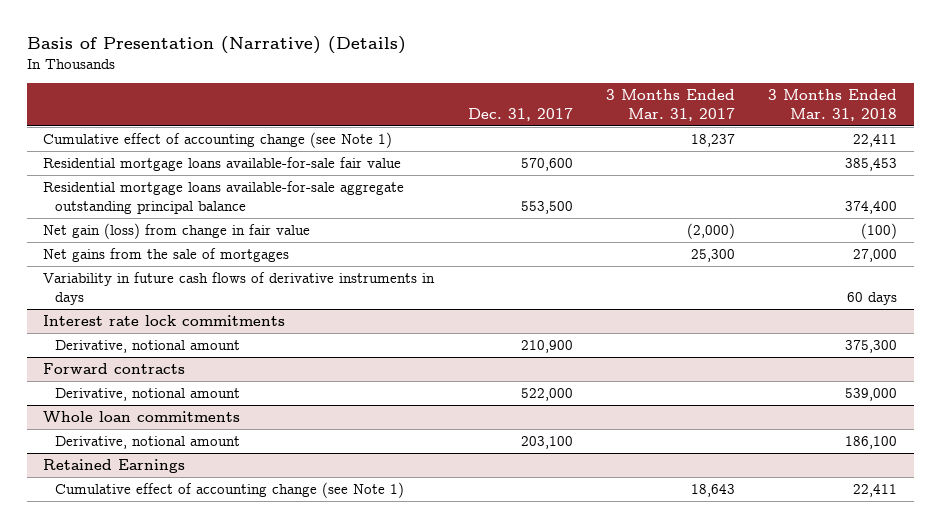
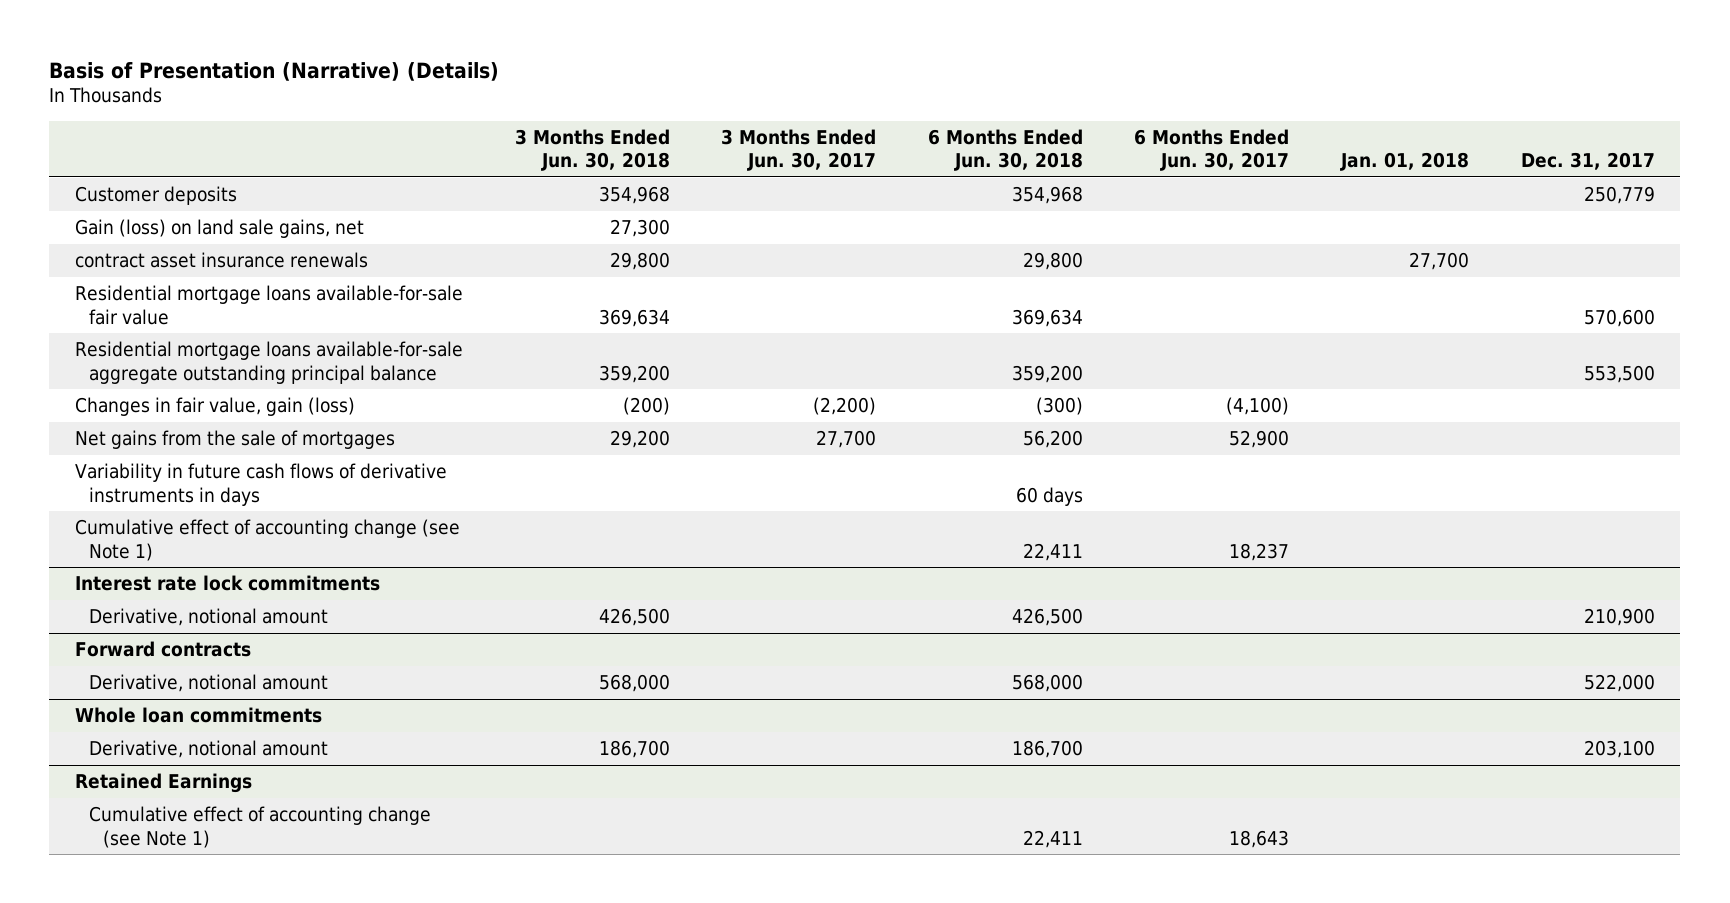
- | Dec. 31, 2017 | 3 Months Ended Mar. 31, 2017 | 3 Months Ended Mar. 31, 2018
+ | 3 Months Ended Jun. 30, 2018 | 3 Months Ended Jun. 30, 2017 | 6 Months Ended Jun. 30, 2018 | 6 Months Ended Jun. 30, 2017 | Jan. 01, 2018 | Dec. 31, 2017
+ Customer deposits | 354,968 | | 354,968 | | | 250,779
+ Gain (loss) on land sale gains, net | 27,300 | | | | |
+ contract asset insurance renewals | 29,800 | | 29,800 | | 27,700 |
- Net gain (loss) from change in fair value | | (2,000) | (100)
+ Changes in fair value, gain (loss) | (200) | (2,200) | (300) | (4,100) | |
moved down: Cumulative effect of accounting change (see Note 1) | | | 22,411 | 18,237 | |

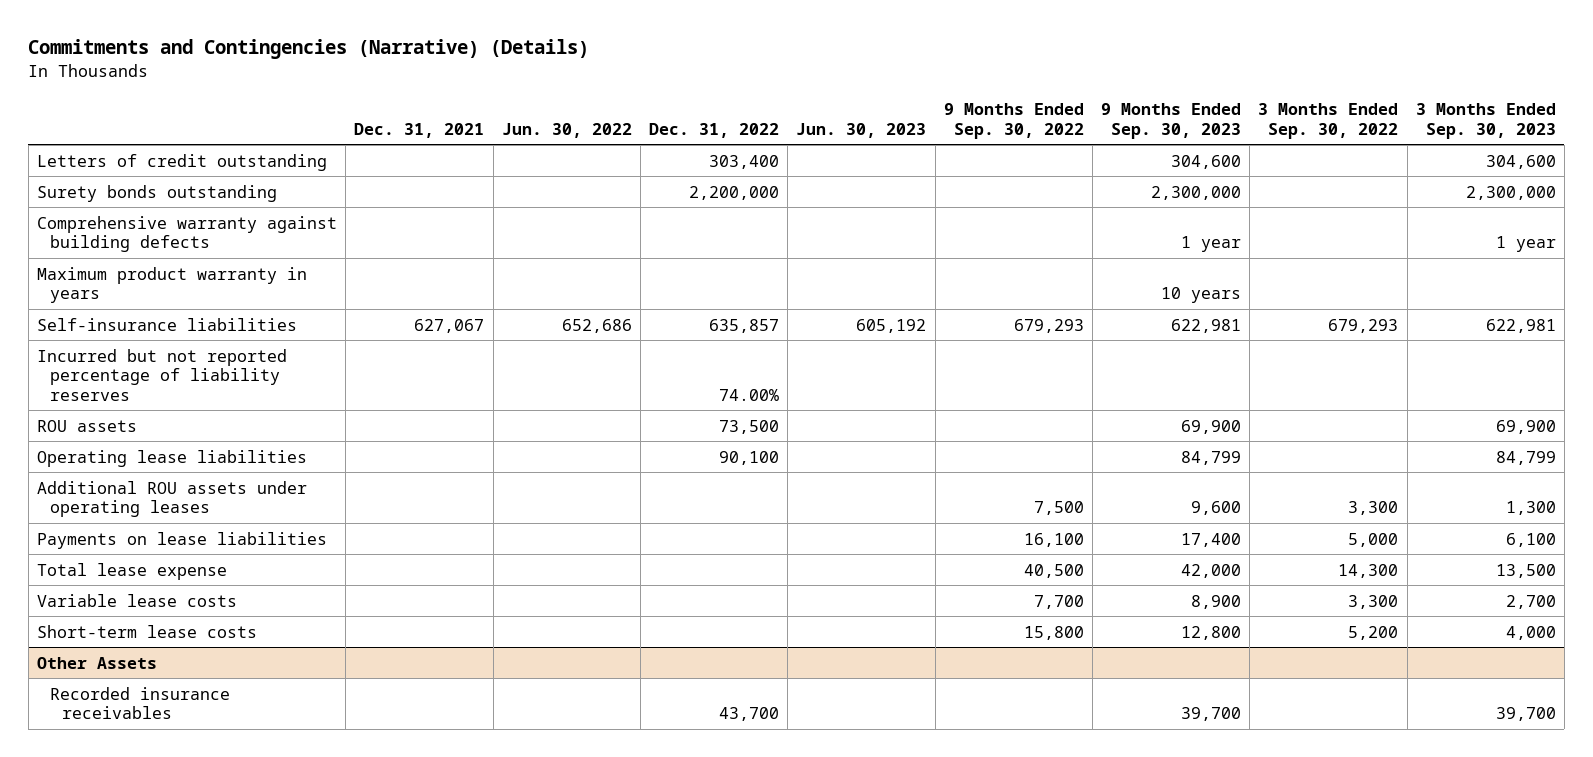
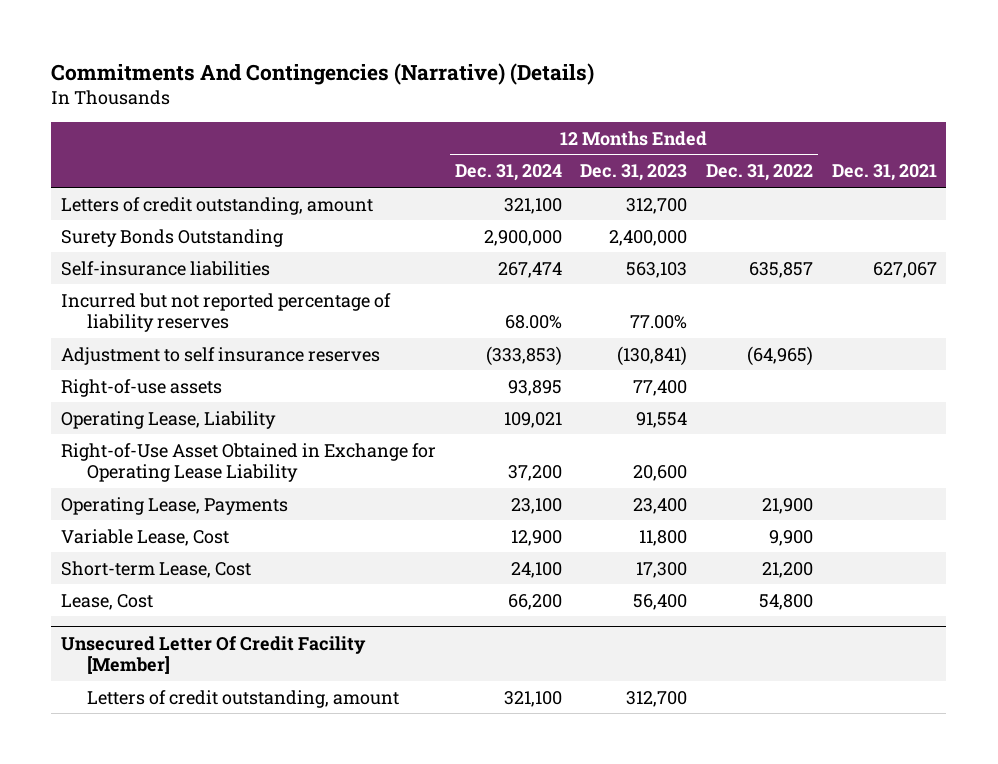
- Commitments and Contingencies (Narrative) (Details)
+ Commitments And Contingencies (Narrative) (Details)
- | Dec. 31, 2021 | Jun. 30, 2022 | Dec. 31, 2022 | Jun. 30, 2023 | 9 Months Ended Sep. 30, 2022 | 9 Months Ended Sep. 30, 2023 | 3 Months Ended Sep. 30, 2022 | 3 Months Ended Sep. 30, 2023
+ | 12 Months Ended Dec. 31, 2024 | 12 Months Ended Dec. 31, 2023 | 12 Months Ended Dec. 31, 2022 | Dec. 31, 2021
- Letters of credit outstanding | | | 303,400 | | | 304,600 | | 304,600
- Surety bonds outstanding | | | 2,200,000 | | | 2,300,000 | | 2,300,000
- Comprehensive warranty against building defects | | | | | | 1 year | | 1 year
- Maximum product warranty in years | | | | | | 10 years | |
+ Letters of credit outstanding, amount | 321,100 | 312,700 | |
+ Surety Bonds Outstanding | 2,900,000 | 2,400,000 | |
- ROU assets | | | 73,500 | | | 69,900 | | 69,900
- Operating lease liabilities | | | 90,100 | | | 84,799 | | 84,799
- Additional ROU assets under operating leases | | | | | 7,500 | 9,600 | 3,300 | 1,300
- Payments on lease liabilities | | | | | 16,100 | 17,400 | 5,000 | 6,100
- Total lease expense | | | | | 40,500 | 42,000 | 14,300 | 13,500
- Variable lease costs | | | | | 7,700 | 8,900 | 3,300 | 2,700
- Short-term lease costs | | | | | 15,800 | 12,800 | 5,200 | 4,000
- Other Assets
- Recorded insurance receivables | | | 43,700 | | | 39,700 | | 39,700
+ Adjustment to self insurance reserves | (333,853) | (130,841) | (64,965) |
+ Right-of-use assets | 93,895 | 77,400 | |
+ Operating Lease, Liability | 109,021 | 91,554 | |
+ Right-of-Use Asset Obtained in Exchange for Operating Lease Liability | 37,200 | 20,600 | |
+ Operating Lease, Payments | 23,100 | 23,400 | 21,900 |
+ Variable Lease, Cost | 12,900 | 11,800 | 9,900 |
+ Short-term Lease, Cost | 24,100 | 17,300 | 21,200 |
+ Lease, Cost | 66,200 | 56,400 | 54,800 |
+ Unsecured Letter Of Credit Facility [Member]
+ Letters of credit outstanding, amount | 321,100 | 312,700 | |

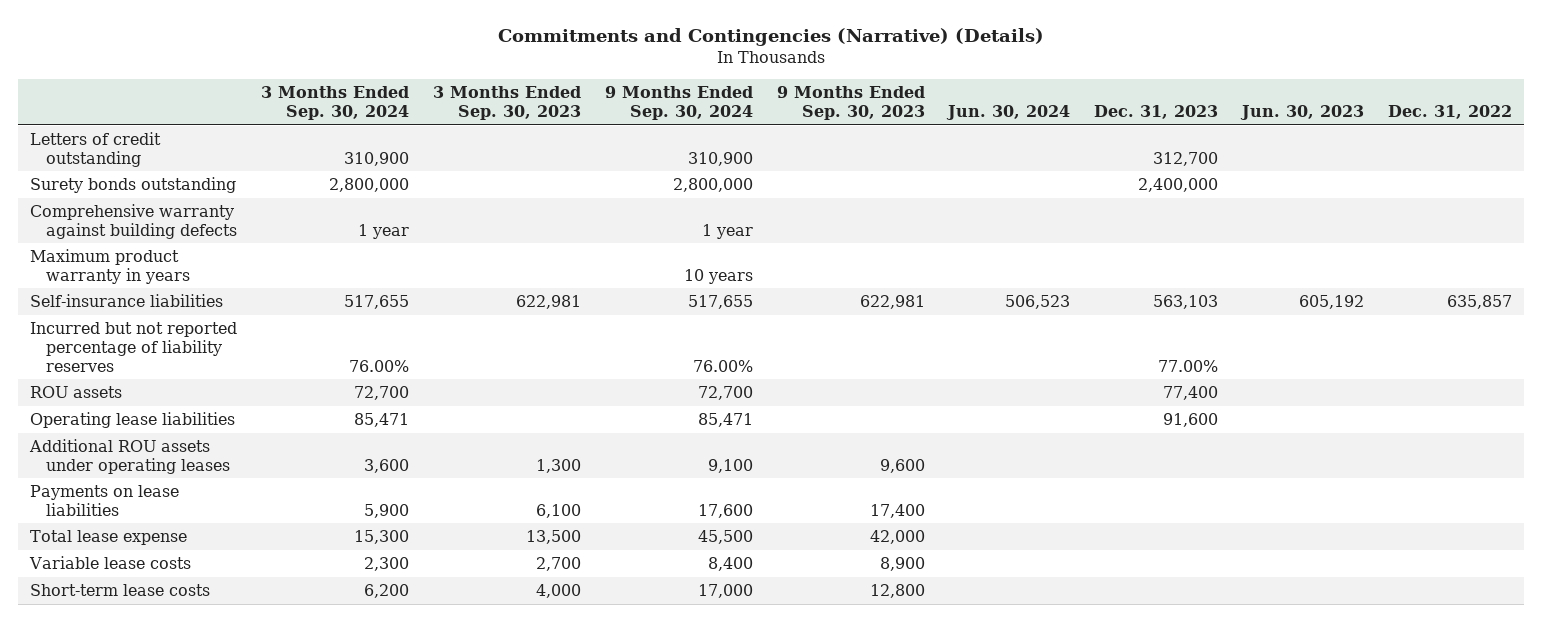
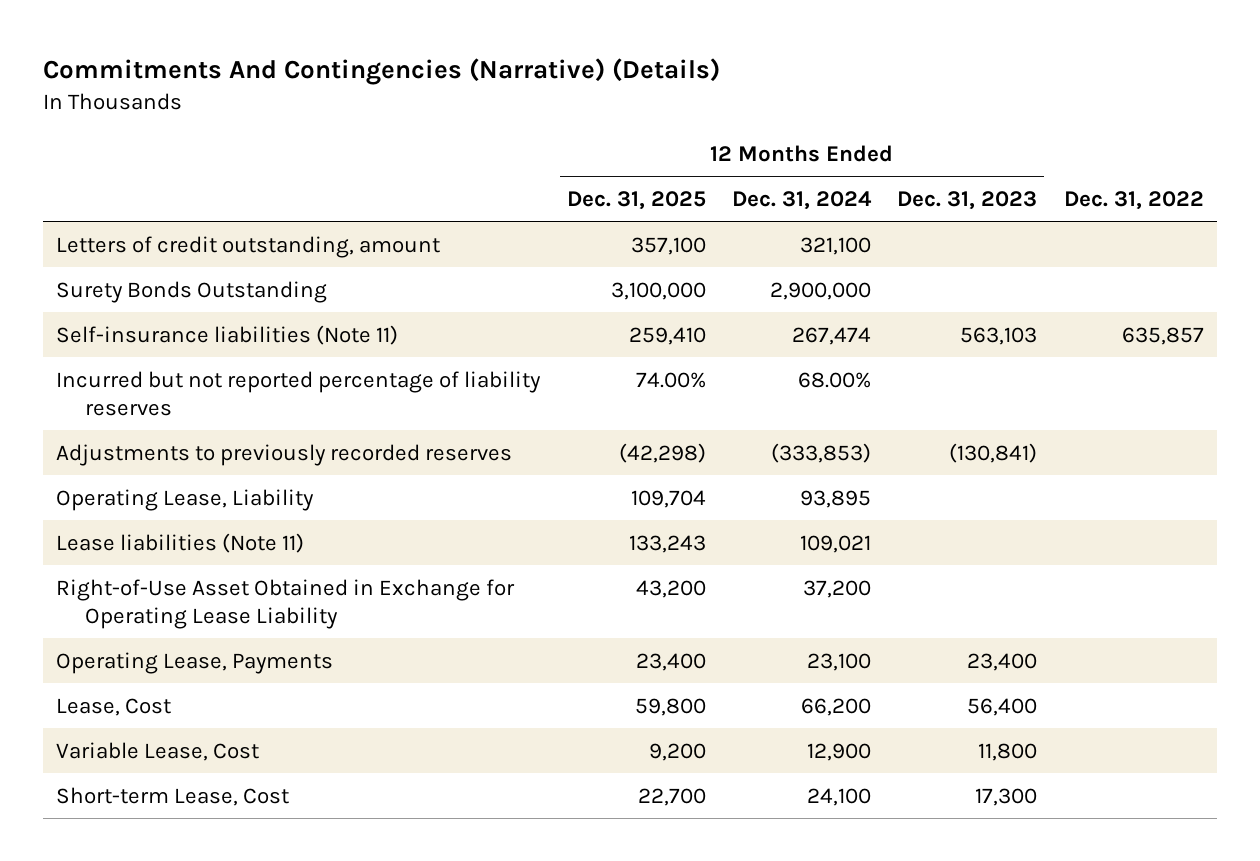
- Commitments and Contingencies (Narrative) (Details)
+ Commitments And Contingencies (Narrative) (Details)
- | 3 Months Ended Sep. 30, 2024 | 3 Months Ended Sep. 30, 2023 | 9 Months Ended Sep. 30, 2024 | 9 Months Ended Sep. 30, 2023 | Jun. 30, 2024 | Dec. 31, 2023 | Jun. 30, 2023 | Dec. 31, 2022
+ | 12 Months Ended Dec. 31, 2025 | 12 Months Ended Dec. 31, 2024 | 12 Months Ended Dec. 31, 2023 | Dec. 31, 2022
- Letters of credit outstanding | 310,900 | | 310,900 | | | 312,700 | |
- Surety bonds outstanding | 2,800,000 | | 2,800,000 | | | 2,400,000 | |
- Comprehensive warranty against building defects | 1 year | | 1 year | | | | |
- Maximum product warranty in years | | | 10 years | | | | |
- Self-insurance liabilities | 517,655 | 622,981 | 517,655 | 622,981 | 506,523 | 563,103 | 605,192 | 635,857
+ Letters of credit outstanding, amount | 357,100 | 321,100 | |
+ Surety Bonds Outstanding | 3,100,000 | 2,900,000 | |
+ Self-insurance liabilities (Note 11) | 259,410 | 267,474 | 563,103 | 635,857
- ROU assets | 72,700 | | 72,700 | | | 77,400 | |
- Operating lease liabilities | 85,471 | | 85,471 | | | 91,600 | |
- Additional ROU assets under operating leases | 3,600 | 1,300 | 9,100 | 9,600 | | | |
- Payments on lease liabilities | 5,900 | 6,100 | 17,600 | 17,400 | | | |
- Total lease expense | 15,300 | 13,500 | 45,500 | 42,000 | | | |
- Variable lease costs | 2,300 | 2,700 | 8,400 | 8,900 | | | |
- Short-term lease costs | 6,200 | 4,000 | 17,000 | 12,800 | | | |
+ Adjustments to previously recorded reserves | (42,298) | (333,853) | (130,841) |
+ Operating Lease, Liability | 109,704 | 93,895 | |
+ Lease liabilities (Note 11) | 133,243 | 109,021 | |
+ Right-of-Use Asset Obtained in Exchange for Operating Lease Liability | 43,200 | 37,200 | |
+ Operating Lease, Payments | 23,400 | 23,100 | 23,400 |
+ Lease, Cost | 59,800 | 66,200 | 56,400 |
+ Variable Lease, Cost | 9,200 | 12,900 | 11,800 |
+ Short-term Lease, Cost | 22,700 | 24,100 | 17,300 |

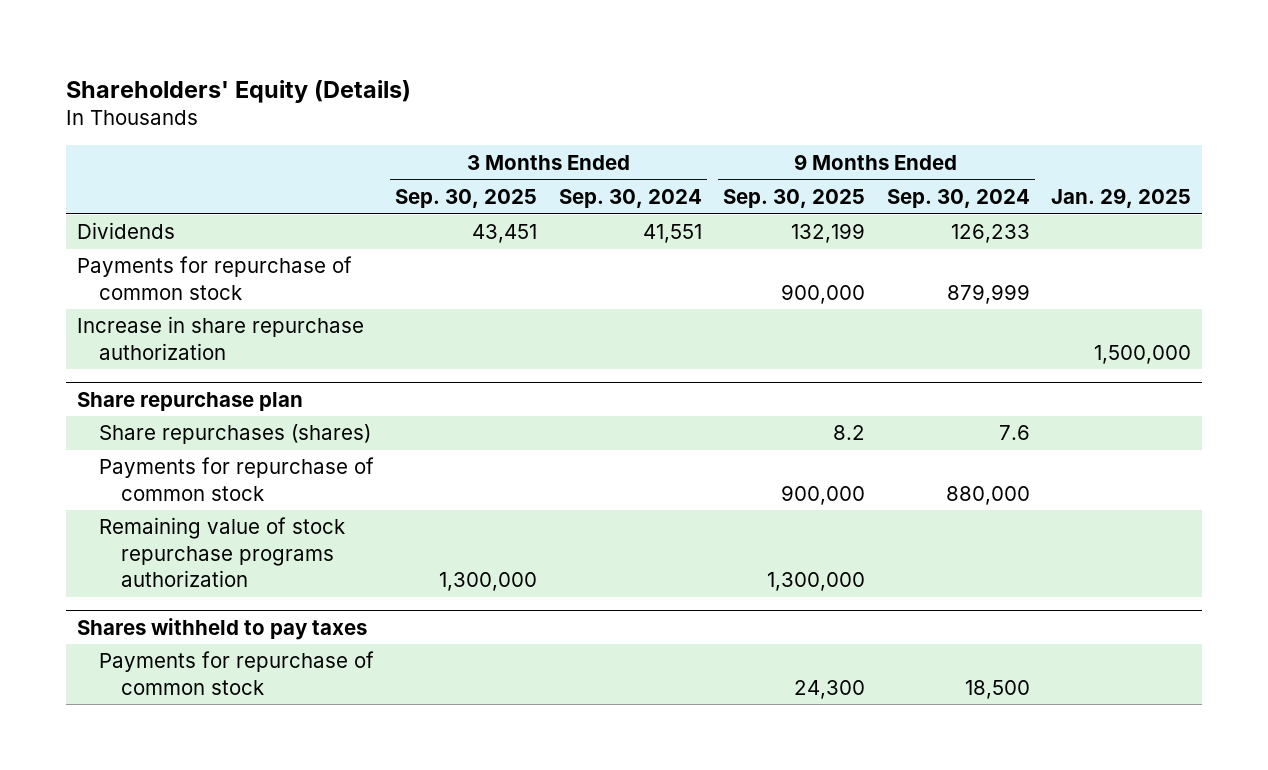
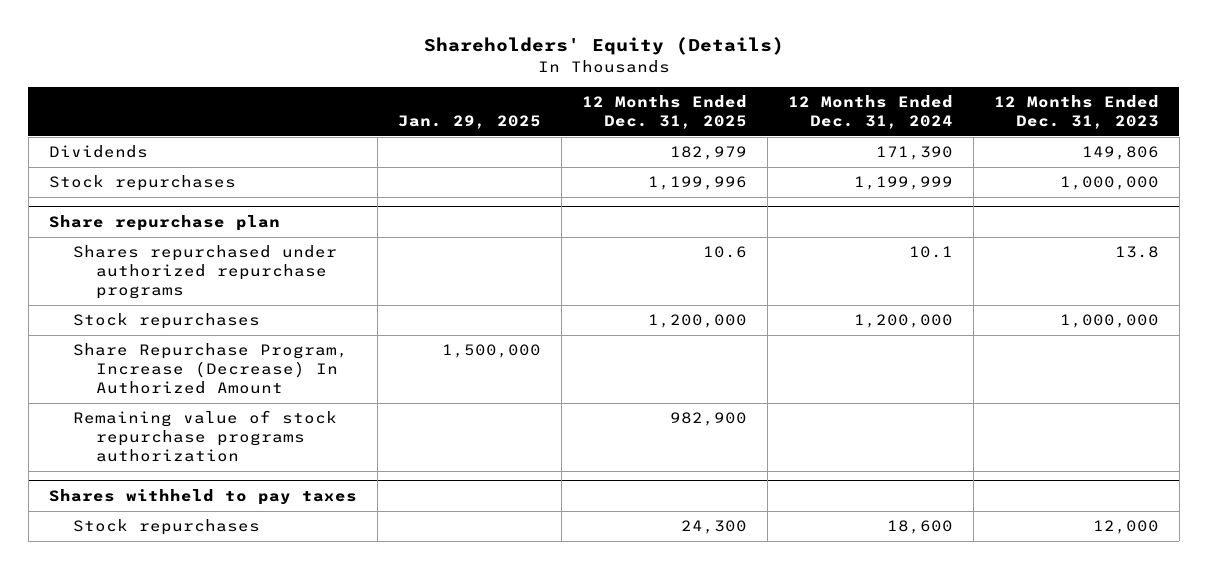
- | 3 Months Ended Sep. 30, 2025 | 3 Months Ended Sep. 30, 2024 | 9 Months Ended Sep. 30, 2025 | 9 Months Ended Sep. 30, 2024 | Jan. 29, 2025
+ | Jan. 29, 2025 | 12 Months Ended Dec. 31, 2025 | 12 Months Ended Dec. 31, 2024 | 12 Months Ended Dec. 31, 2023
- Payments for repurchase of common stock | | | 900,000 | 879,999 |
- Increase in share repurchase authorization | | | | | 1,500,000
+ Stock repurchases | | 1,199,996 | 1,199,999 | 1,000,000
@ Share repurchase plan
- Share repurchases (shares) | | | 8.2 | 7.6 |
- Payments for repurchase of common stock | | | 900,000 | 880,000 |
+ Shares repurchased under authorized repurchase programs | | 10.6 | 10.1 | 13.8
+ Stock repurchases | | 1,200,000 | 1,200,000 | 1,000,000
+ Share Repurchase Program, Increase (Decrease) In Authorized Amount | 1,500,000 | | |
@ Shares withheld to pay taxes
- Payments for repurchase of common stock | | | 24,300 | 18,500 |
+ Stock repurchases | | 24,300 | 18,600 | 12,000

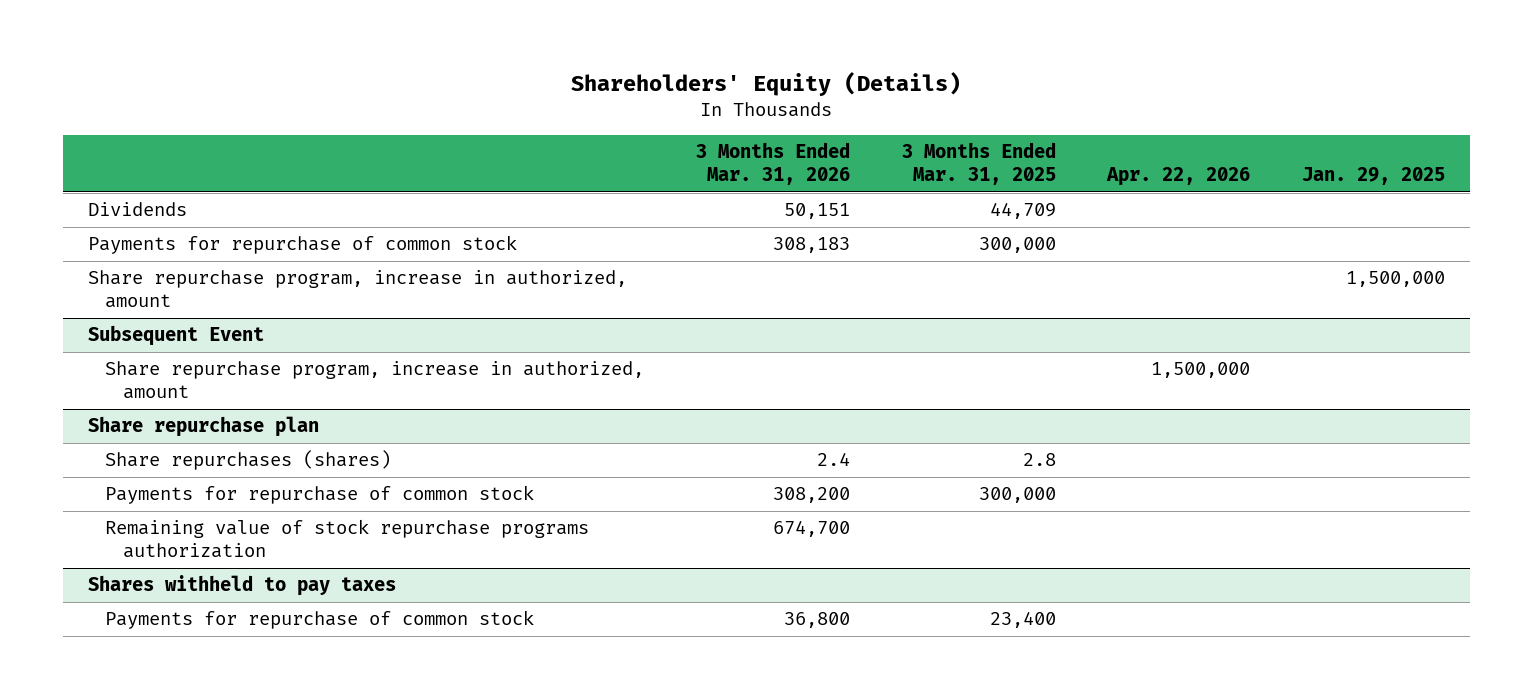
- | Jan. 29, 2025 | 12 Months Ended Dec. 31, 2025 | 12 Months Ended Dec. 31, 2024 | 12 Months Ended Dec. 31, 2023
+ | 3 Months Ended Mar. 31, 2026 | 3 Months Ended Mar. 31, 2025 | Apr. 22, 2026 | Jan. 29, 2025
- Stock repurchases | | 1,199,996 | 1,199,999 | 1,000,000
+ Payments for repurchase of common stock | 308,183 | 300,000 | |
+ Share repurchase program, increase in authorized, amount | | | | 1,500,000
+ Subsequent Event
+ Share repurchase program, increase in authorized, amount | | | 1,500,000 |
@ Share repurchase plan
- Shares repurchased under authorized repurchase programs | | 10.6 | 10.1 | 13.8
- Stock repurchases | | 1,200,000 | 1,200,000 | 1,000,000
- Share Repurchase Program, Increase (Decrease) In Authorized Amount | 1,500,000 | | |
+ Share repurchases (shares) | 2.4 | 2.8 | |
+ Payments for repurchase of common stock | 308,200 | 300,000 | |
@ Shares withheld to pay taxes
- Stock repurchases | | 24,300 | 18,600 | 12,000
+ Payments for repurchase of common stock | 36,800 | 23,400 | |

